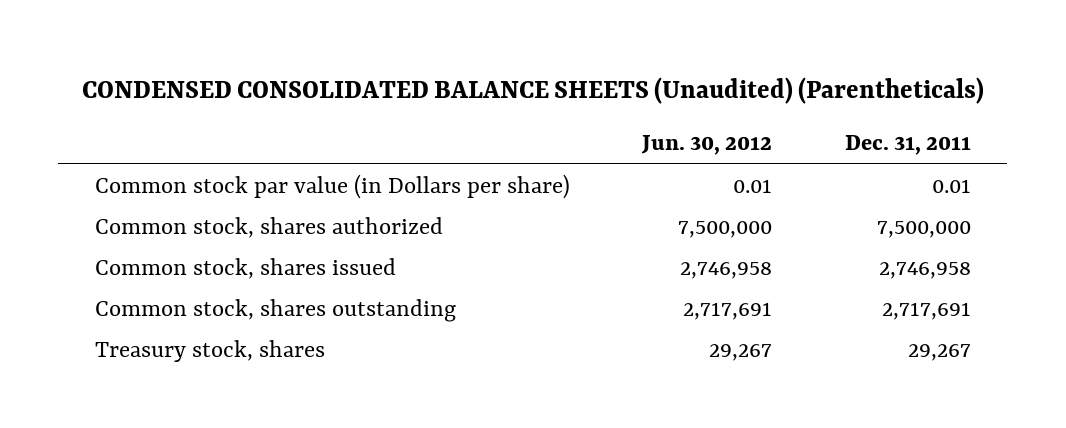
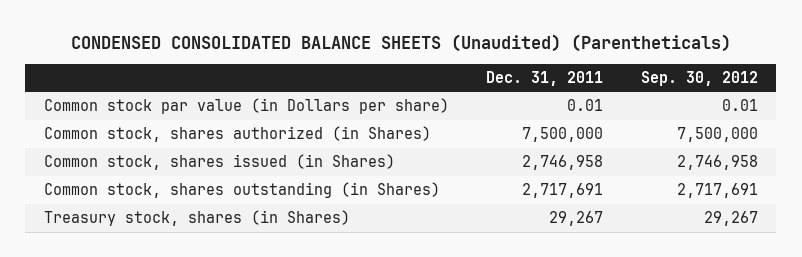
- | Jun. 30, 2012 | Dec. 31, 2011
+ | Dec. 31, 2011 | Sep. 30, 2012
- Common stock, shares authorized | 7,500,000 | 7,500,000
- Common stock, shares issued | 2,746,958 | 2,746,958
- Common stock, shares outstanding | 2,717,691 | 2,717,691
- Treasury stock, shares | 29,267 | 29,267
+ Common stock, shares authorized (in Shares) | 7,500,000 | 7,500,000
+ Common stock, shares issued (in Shares) | 2,746,958 | 2,746,958
+ Common stock, shares outstanding (in Shares) | 2,717,691 | 2,717,691
+ Treasury stock, shares (in Shares) | 29,267 | 29,267

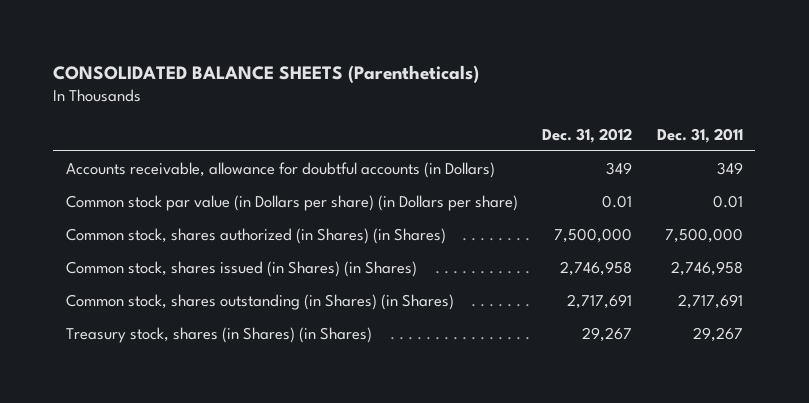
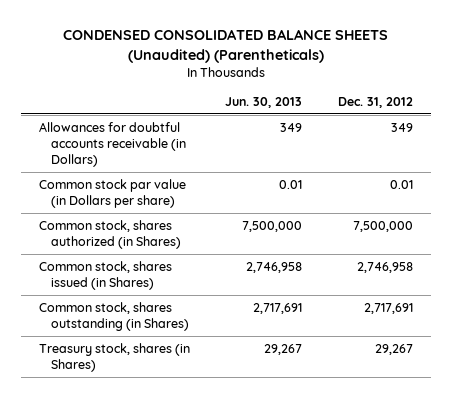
- CONSOLIDATED BALANCE SHEETS (Parentheticals)
+ CONDENSED CONSOLIDATED BALANCE SHEETS (Unaudited) (Parentheticals)
- | Dec. 31, 2012 | Dec. 31, 2011
+ | Jun. 30, 2013 | Dec. 31, 2012
- Accounts receivable, allowance for doubtful accounts (in Dollars) | 349 | 349
- Common stock par value (in Dollars per share) (in Dollars per share) | 0.01 | 0.01
- Common stock, shares authorized (in Shares) (in Shares) | 7,500,000 | 7,500,000
- Common stock, shares issued (in Shares) (in Shares) | 2,746,958 | 2,746,958
- Common stock, shares outstanding (in Shares) (in Shares) | 2,717,691 | 2,717,691
- Treasury stock, shares (in Shares) (in Shares) | 29,267 | 29,267
+ Allowances for doubtful accounts receivable (in Dollars) | 349 | 349
+ Common stock par value (in Dollars per share) | 0.01 | 0.01
+ Common stock, shares authorized (in Shares) | 7,500,000 | 7,500,000
+ Common stock, shares issued (in Shares) | 2,746,958 | 2,746,958
+ Common stock, shares outstanding (in Shares) | 2,717,691 | 2,717,691
+ Treasury stock, shares (in Shares) | 29,267 | 29,267

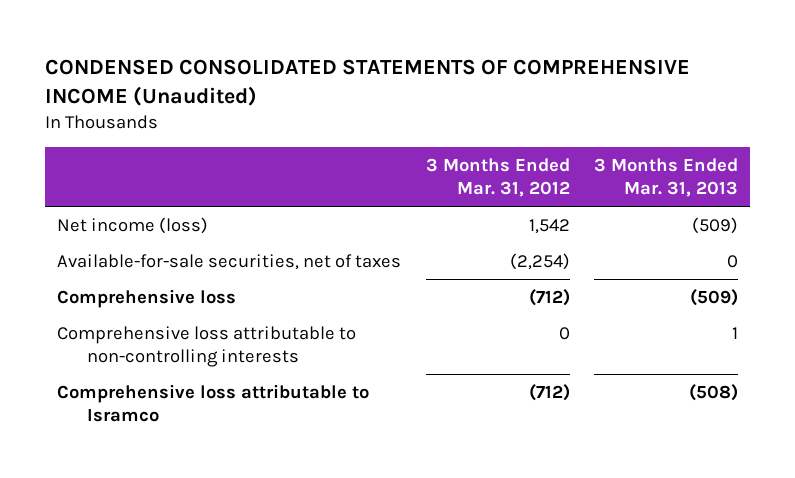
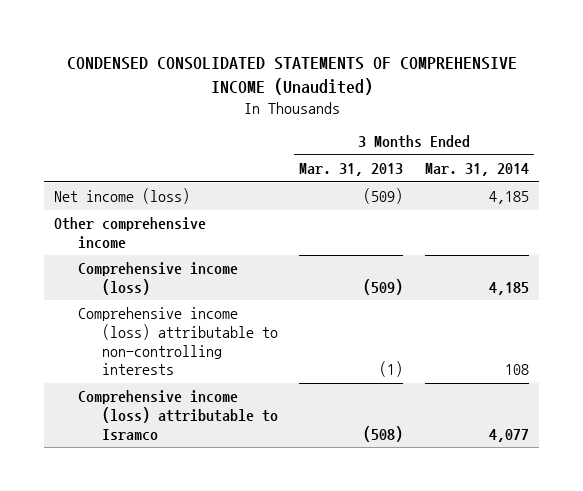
- | 3 Months Ended Mar. 31, 2012 | 3 Months Ended Mar. 31, 2013
+ | 3 Months Ended Mar. 31, 2013 | 3 Months Ended Mar. 31, 2014
- Available-for-sale securities, net of taxes | (2,254) | 0
- Comprehensive loss | (712) | (509)
- Comprehensive loss attributable to non-controlling interests | 0 | 1
- Comprehensive loss attributable to Isramco | (712) | (508)
+ Other comprehensive income
+ Comprehensive income (loss) | (509) | 4,185
+ Comprehensive income (loss) attributable to non-controlling interests | (1) | 108
+ Comprehensive income (loss) attributable to Isramco | (508) | 4,077

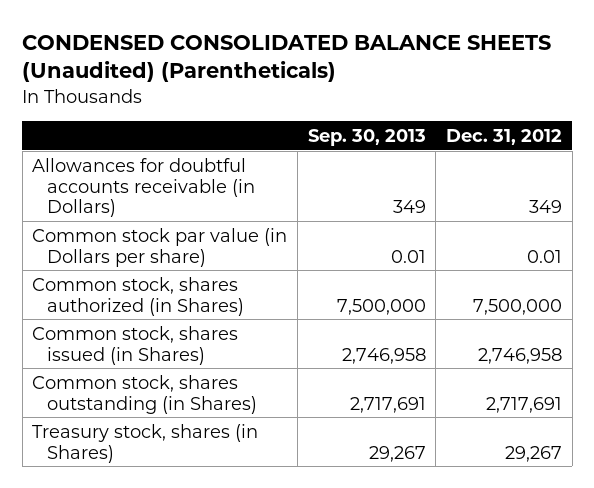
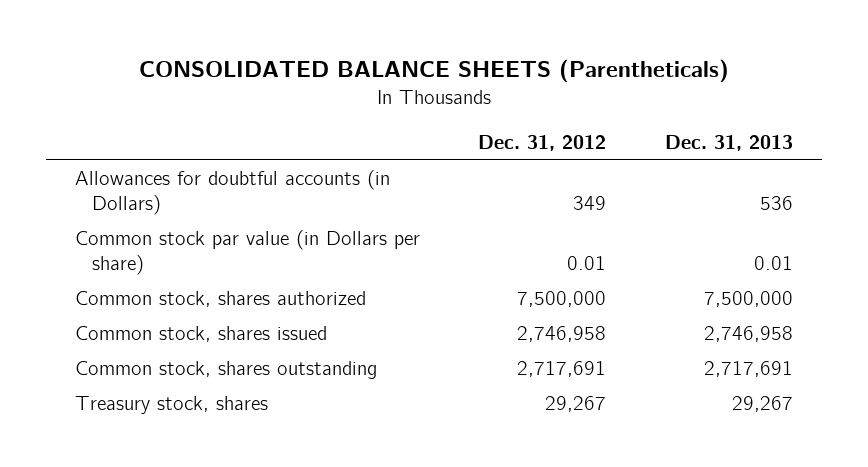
- CONDENSED CONSOLIDATED BALANCE SHEETS (Unaudited) (Parentheticals)
+ CONSOLIDATED BALANCE SHEETS (Parentheticals)
- | Sep. 30, 2013 | Dec. 31, 2012
+ | Dec. 31, 2012 | Dec. 31, 2013
- Allowances for doubtful accounts receivable (in Dollars) | 349 | 349
+ Allowances for doubtful accounts (in Dollars) | 349 | 536
- Common stock, shares authorized (in Shares) | 7,500,000 | 7,500,000
- Common stock, shares issued (in Shares) | 2,746,958 | 2,746,958
- Common stock, shares outstanding (in Shares) | 2,717,691 | 2,717,691
- Treasury stock, shares (in Shares) | 29,267 | 29,267
+ Common stock, shares authorized | 7,500,000 | 7,500,000
+ Common stock, shares issued | 2,746,958 | 2,746,958
+ Common stock, shares outstanding | 2,717,691 | 2,717,691
+ Treasury stock, shares | 29,267 | 29,267

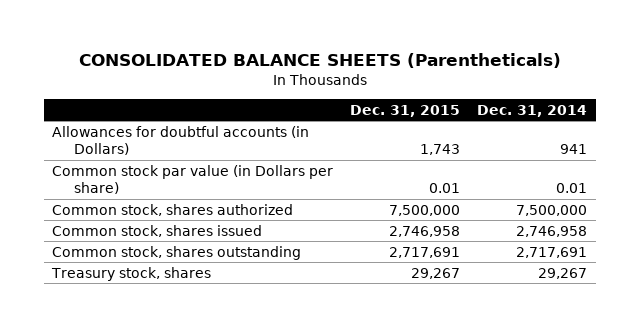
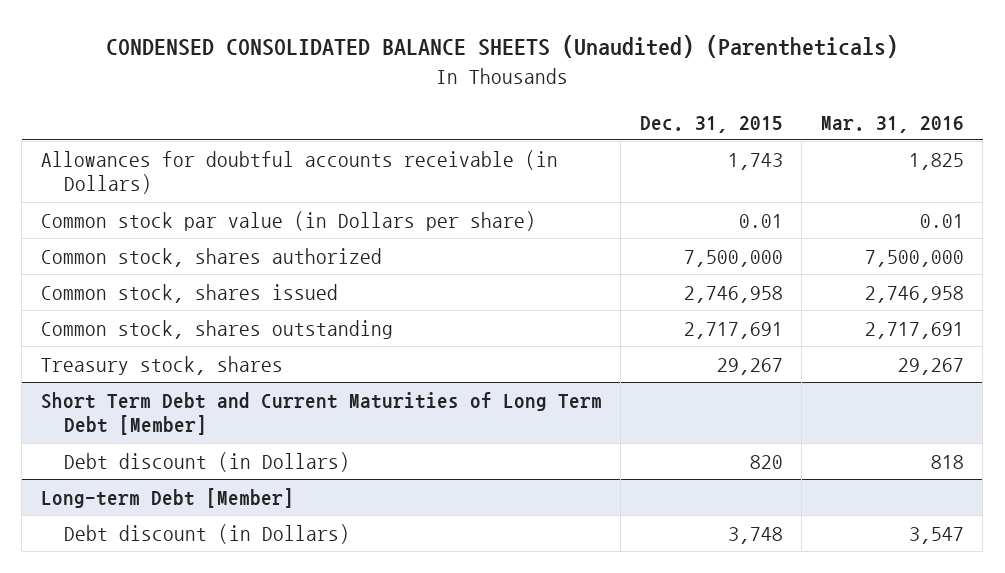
- CONSOLIDATED BALANCE SHEETS (Parentheticals)
+ CONDENSED CONSOLIDATED BALANCE SHEETS (Unaudited) (Parentheticals)
- | Dec. 31, 2015 | Dec. 31, 2014
+ | Dec. 31, 2015 | Mar. 31, 2016
- Allowances for doubtful accounts (in Dollars) | 1,743 | 941
+ Allowances for doubtful accounts receivable (in Dollars) | 1,743 | 1,825
+ Short Term Debt and Current Maturities of Long Term Debt [Member]
+ Debt discount (in Dollars) | 820 | 818
+ Long-term Debt [Member]
+ Debt discount (in Dollars) | 3,748 | 3,547

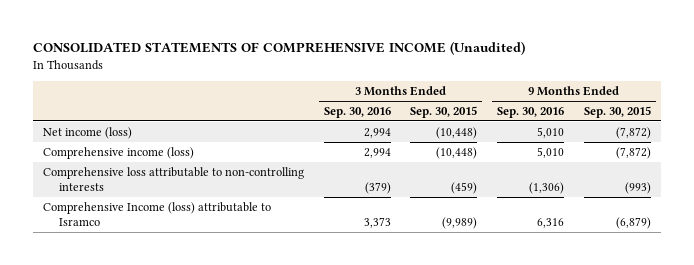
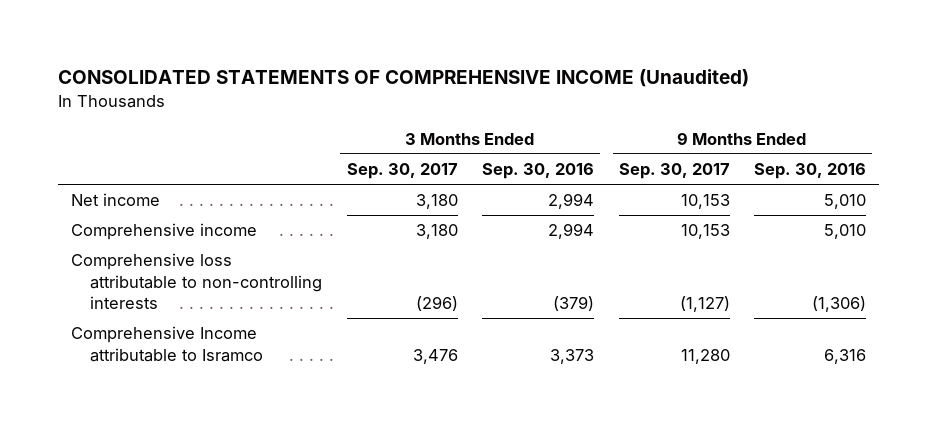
- | 3 Months Ended Sep. 30, 2016 | 3 Months Ended Sep. 30, 2015 | 9 Months Ended Sep. 30, 2016 | 9 Months Ended Sep. 30, 2015
+ | 3 Months Ended Sep. 30, 2017 | 3 Months Ended Sep. 30, 2016 | 9 Months Ended Sep. 30, 2017 | 9 Months Ended Sep. 30, 2016
- Net income (loss) | 2,994 | (10,448) | 5,010 | (7,872)
- Comprehensive income (loss) | 2,994 | (10,448) | 5,010 | (7,872)
+ Net income | 3,180 | 2,994 | 10,153 | 5,010
+ Comprehensive income | 3,180 | 2,994 | 10,153 | 5,010
- Comprehensive Income (loss) attributable to Isramco | 3,373 | (9,989) | 6,316 | (6,879)
+ Comprehensive Income attributable to Isramco | 3,476 | 3,373 | 11,280 | 6,316

